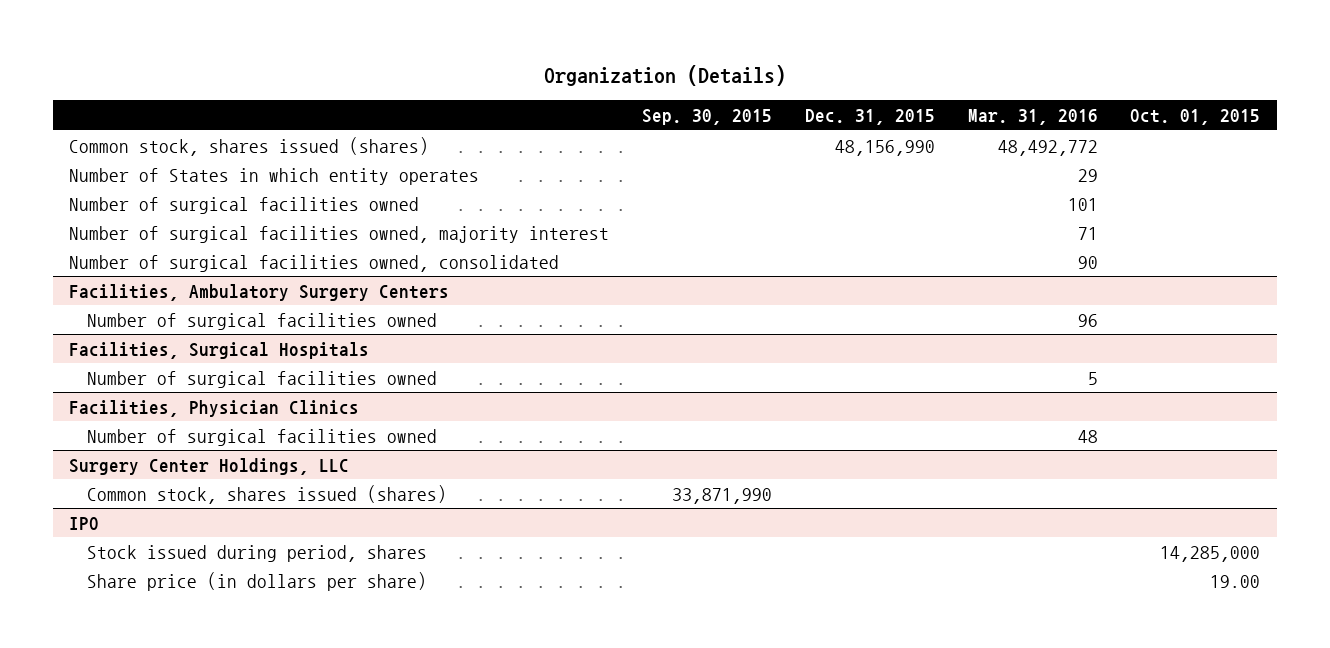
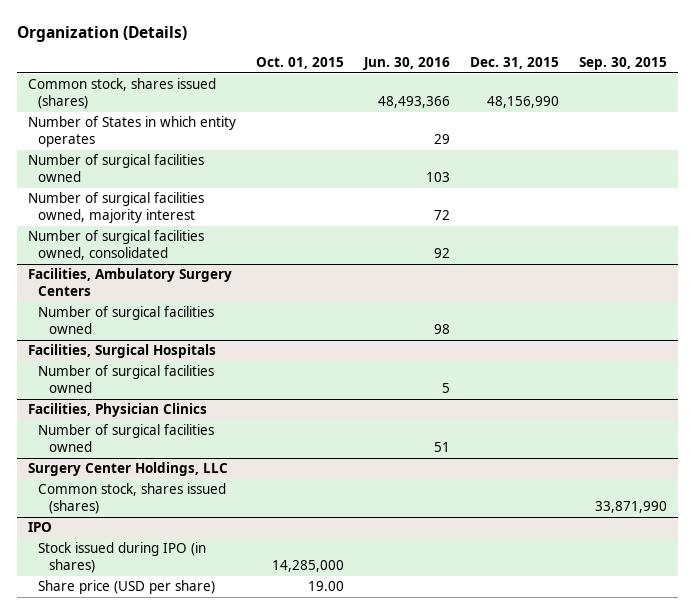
- | Sep. 30, 2015 | Dec. 31, 2015 | Mar. 31, 2016 | Oct. 01, 2015
+ | Oct. 01, 2015 | Jun. 30, 2016 | Dec. 31, 2015 | Sep. 30, 2015
@ IPO
- Stock issued during period, shares | | | | 14,285,000
- Share price (in dollars per share) | | | | 19.00
+ Stock issued during IPO (in shares) | 14,285,000 | | |
+ Share price (USD per share) | 19.00 | | |

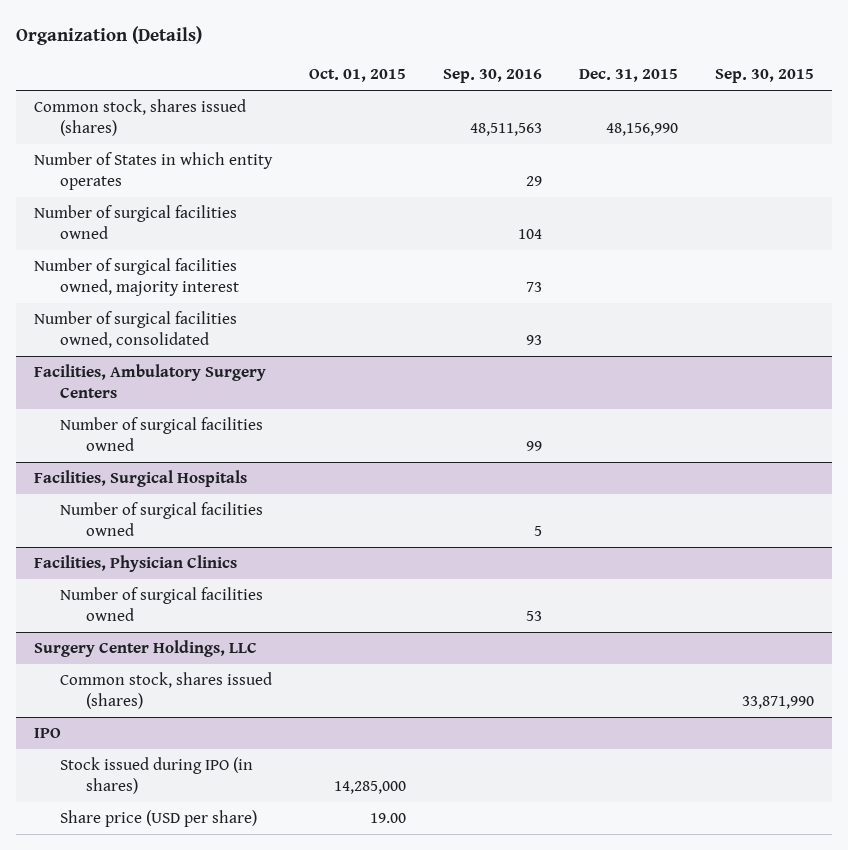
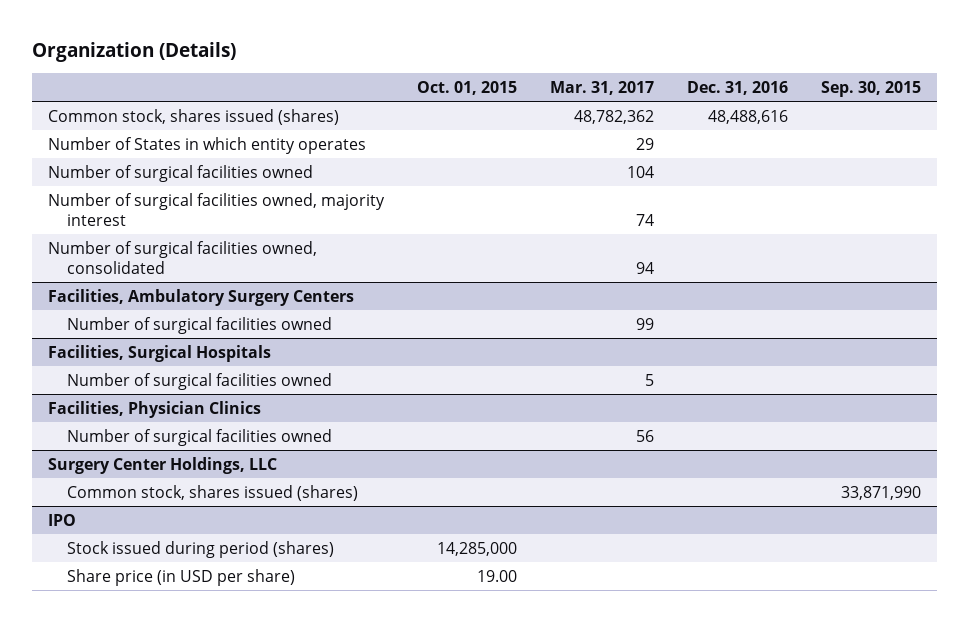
- | Oct. 01, 2015 | Sep. 30, 2016 | Dec. 31, 2015 | Sep. 30, 2015
+ | Oct. 01, 2015 | Mar. 31, 2017 | Dec. 31, 2016 | Sep. 30, 2015
@ IPO
- Stock issued during IPO (in shares) | 14,285,000 | | |
- Share price (USD per share) | 19.00 | | |
+ Stock issued during period (shares) | 14,285,000 | | |
+ Share price (in USD per share) | 19.00 | | |

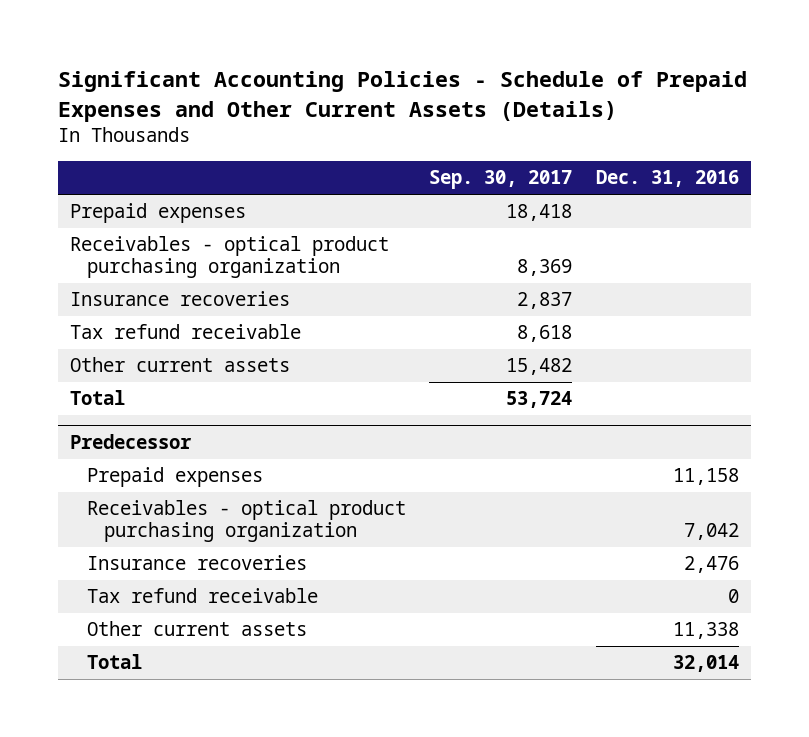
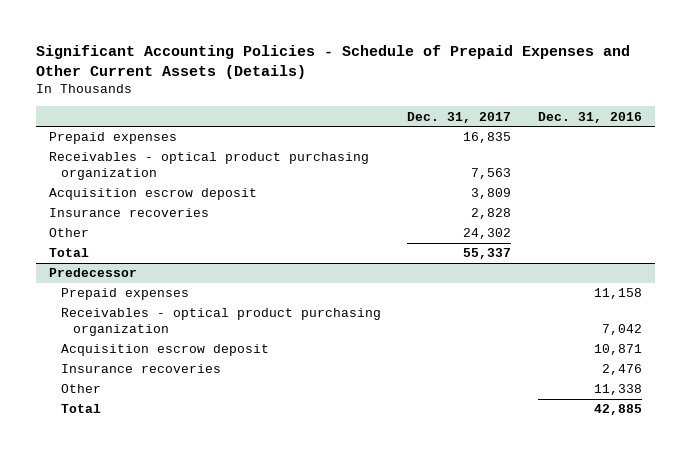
- | Sep. 30, 2017 | Dec. 31, 2016
+ | Dec. 31, 2017 | Dec. 31, 2016
+ Acquisition escrow deposit | 3,809 |
- Tax refund receivable | 8,618 |
- Other current assets | 15,482 |
+ Other | 24,302 |
@ Predecessor
+ Acquisition escrow deposit | | 10,871
- Tax refund receivable | | 0
- Other current assets | | 11,338
- Total | | 32,014
+ Other | | 11,338
+ Total | | 42,885

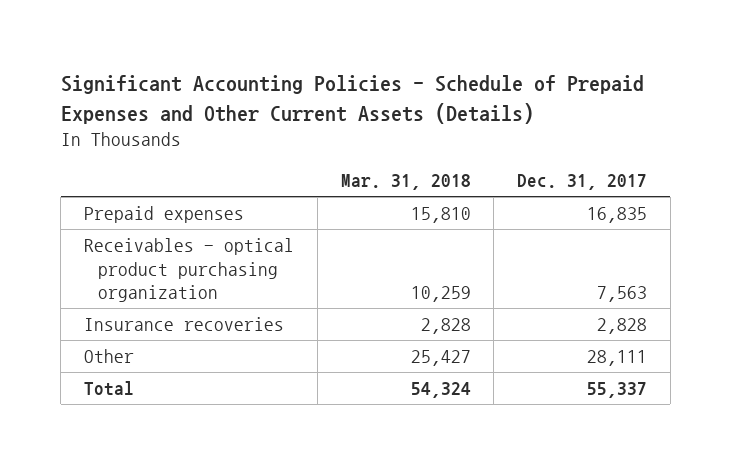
- | Dec. 31, 2017 | Dec. 31, 2016
+ | Mar. 31, 2018 | Dec. 31, 2017
- Acquisition escrow deposit | 3,809 |
- Other | 24,302 |
+ Other | 25,427 | 28,111
- Predecessor
- Prepaid expenses | | 11,158
- Receivables - optical product purchasing organization | | 7,042
- Acquisition escrow deposit | | 10,871
- Insurance recoveries | | 2,476
- Other | | 11,338
- Total | | 42,885

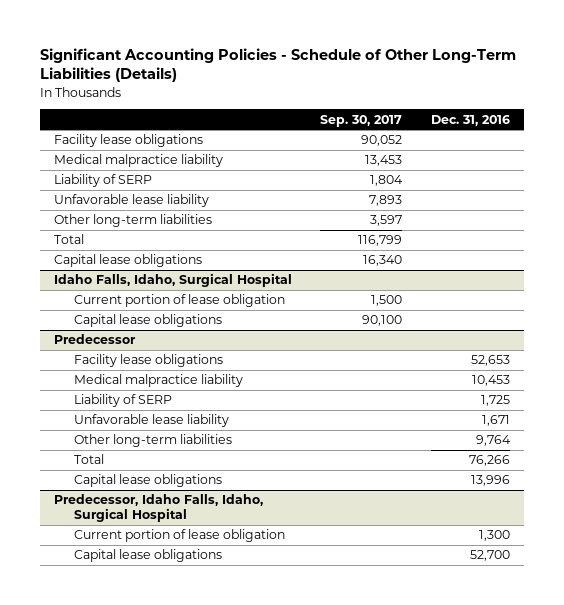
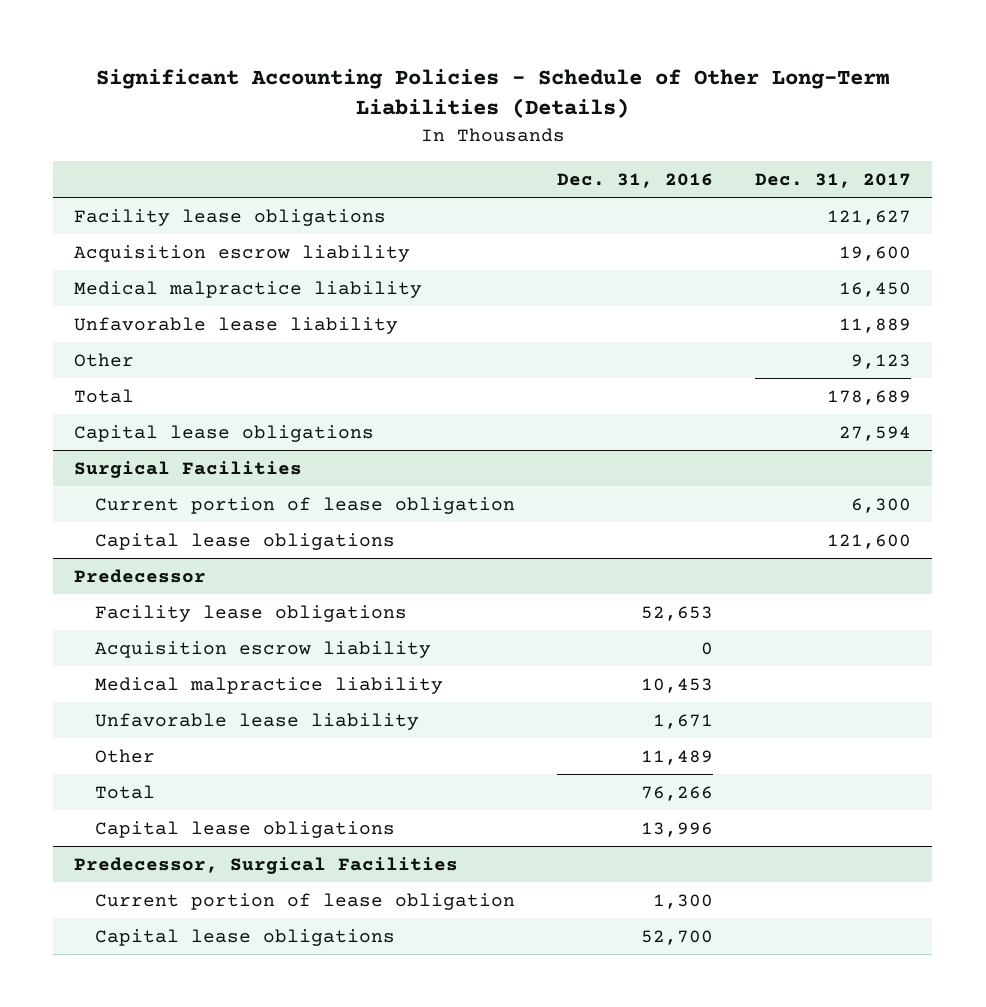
- | Sep. 30, 2017 | Dec. 31, 2016
+ | Dec. 31, 2016 | Dec. 31, 2017
+ Acquisition escrow liability | | 19,600
- Liability of SERP | 1,804 |
- Other long-term liabilities | 3,597 |
+ Other | | 9,123
- Idaho Falls, Idaho, Surgical Hospital
- Current portion of lease obligation | 1,500 |
- Capital lease obligations | 90,100 |
+ Surgical Facilities
+ Current portion of lease obligation | | 6,300
+ Capital lease obligations | | 121,600
@ Predecessor
+ Acquisition escrow liability | 0 |
- Liability of SERP | | 1,725
- Other long-term liabilities | | 9,764
+ Other | 11,489 |
- Predecessor, Idaho Falls, Idaho, Surgical Hospital
+ Predecessor, Surgical Facilities

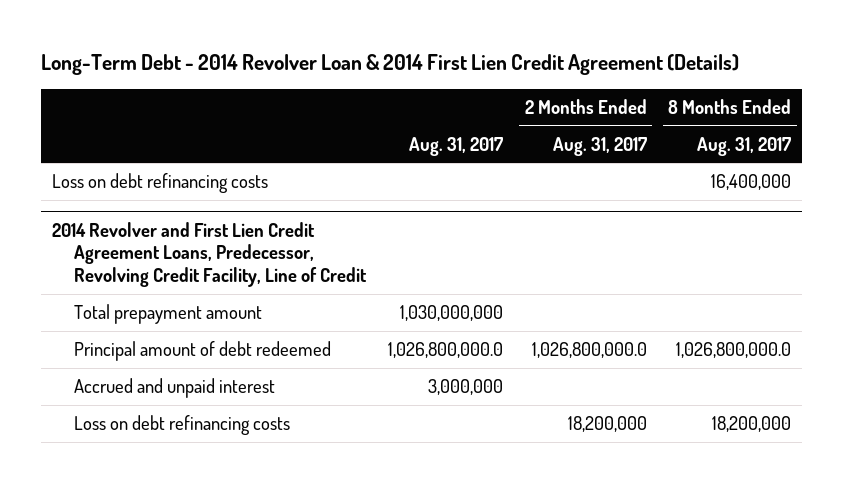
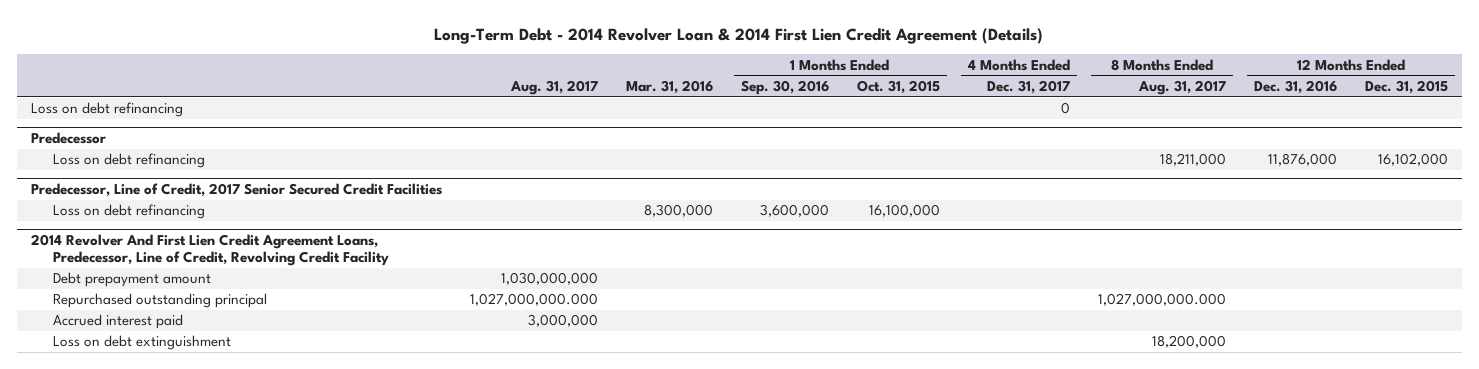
- | Aug. 31, 2017 | 2 Months Ended Aug. 31, 2017 | 8 Months Ended Aug. 31, 2017
+ | Aug. 31, 2017 | Mar. 31, 2016 | 1 Months Ended Sep. 30, 2016 | 1 Months Ended Oct. 31, 2015 | 4 Months Ended Dec. 31, 2017 | 8 Months Ended Aug. 31, 2017 | 12 Months Ended Dec. 31, 2016 | 12 Months Ended Dec. 31, 2015
- Loss on debt refinancing costs | | | 16,400,000
- 2014 Revolver and First Lien Credit Agreement Loans, Predecessor, Revolving Credit Facility, Line of Credit
- Total prepayment amount | 1,030,000,000 | |
- Principal amount of debt redeemed | 1,026,800,000.0 | 1,026,800,000.0 | 1,026,800,000.0
- Accrued and unpaid interest | 3,000,000 | |
- Loss on debt refinancing costs | | 18,200,000 | 18,200,000
+ Loss on debt refinancing | | | | | 0 | | |
+ Predecessor
+ Loss on debt refinancing | | | | | | 18,211,000 | 11,876,000 | 16,102,000
+ Predecessor, Line of Credit, 2017 Senior Secured Credit Facilities
+ Loss on debt refinancing | | 8,300,000 | 3,600,000 | 16,100,000 | | | |
+ 2014 Revolver And First Lien Credit Agreement Loans, Predecessor, Line of Credit, Revolving Credit Facility
+ Debt prepayment amount | 1,030,000,000 | | | | | | |
+ Repurchased outstanding principal | 1,027,000,000.000 | | | | | 1,027,000,000.000 | |
+ Accrued interest paid | 3,000,000 | | | | | | |
+ Loss on debt extinguishment | | | | | | 18,200,000 | |

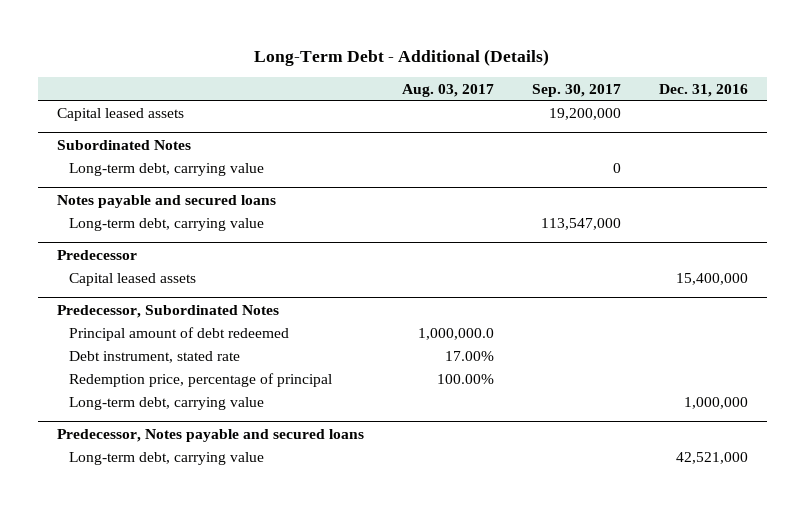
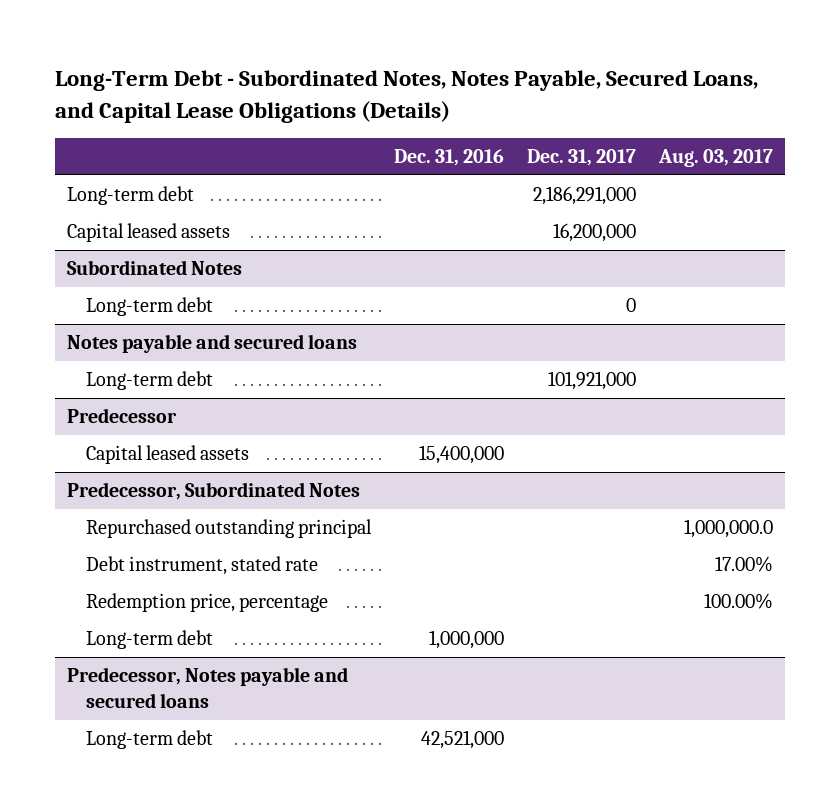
- Long-Term Debt - Additional (Details)
+ Long-Term Debt - Subordinated Notes, Notes Payable, Secured Loans, and Capital Lease Obligations (Details)
- | Aug. 03, 2017 | Sep. 30, 2017 | Dec. 31, 2016
+ | Dec. 31, 2016 | Dec. 31, 2017 | Aug. 03, 2017
+ Long-term debt | | 2,186,291,000 |
@ Subordinated Notes
- Long-term debt, carrying value | | 0 |
+ Long-term debt | | 0 |
@ Notes payable and secured loans
- Long-term debt, carrying value | | 113,547,000 |
+ Long-term debt | | 101,921,000 |
@ Predecessor, Subordinated Notes
- Principal amount of debt redeemed | 1,000,000.0 | |
+ Repurchased outstanding principal | | | 1,000,000.0
- Redemption price, percentage of principal | 100.00% | |
- Long-term debt, carrying value | | | 1,000,000
+ Redemption price, percentage | | | 100.00%
+ Long-term debt | 1,000,000 | |
@ Predecessor, Notes payable and secured loans
- Long-term debt, carrying value | | | 42,521,000
+ Long-term debt | 42,521,000 | |

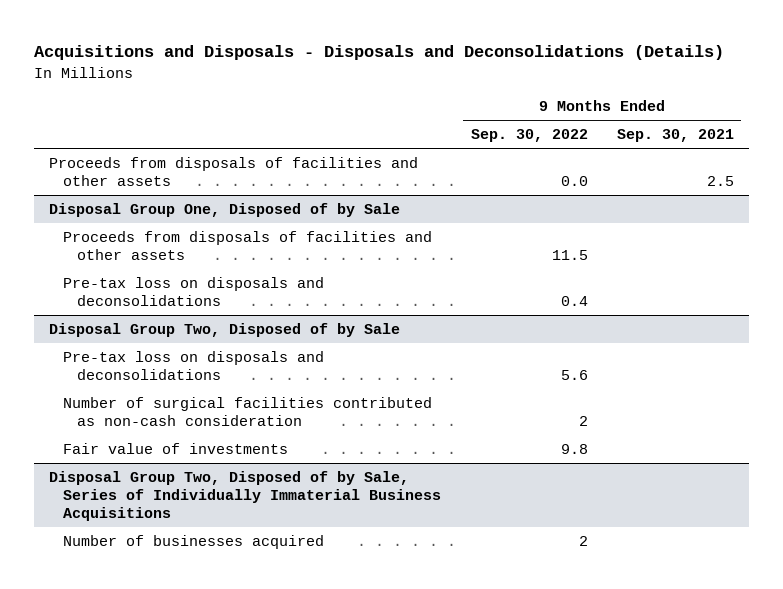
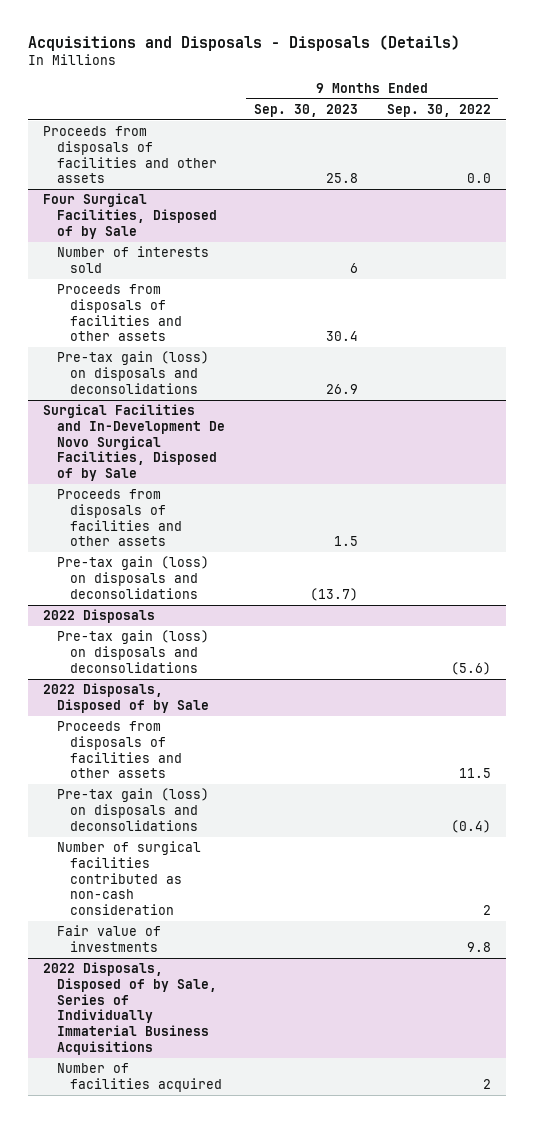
- Acquisitions and Disposals - Disposals and Deconsolidations (Details)
+ Acquisitions and Disposals - Disposals (Details)
- | 9 Months Ended Sep. 30, 2022 | 9 Months Ended Sep. 30, 2021
+ | 9 Months Ended Sep. 30, 2023 | 9 Months Ended Sep. 30, 2022
- Disposal Group One, Disposed of by Sale
+ Four Surgical Facilities, Disposed of by Sale
+ Number of interests sold | 6 |
+ Proceeds from disposals of facilities and other assets | 30.4 |
+ Pre-tax gain (loss) on disposals and deconsolidations | 26.9 |
+ Surgical Facilities and In-Development De Novo Surgical Facilities, Disposed of by Sale
+ Proceeds from disposals of facilities and other assets | 1.5 |
+ Pre-tax gain (loss) on disposals and deconsolidations | (13.7) |
+ 2022 Disposals
+ Pre-tax gain (loss) on disposals and deconsolidations | | (5.6)
+ 2022 Disposals, Disposed of by Sale
- Pre-tax loss on disposals and deconsolidations | 0.4 |
- Disposal Group Two, Disposed of by Sale
- Pre-tax loss on disposals and deconsolidations | 5.6 |
- Number of surgical facilities contributed as non-cash consideration | 2 |
- Fair value of investments | 9.8 |
- Disposal Group Two, Disposed of by Sale, Series of Individually Immaterial Business Acquisitions
- Number of businesses acquired | 2 |
+ Pre-tax gain (loss) on disposals and deconsolidations | | (0.4)
+ Number of surgical facilities contributed as non-cash consideration | | 2
+ Fair value of investments | | 9.8
+ 2022 Disposals, Disposed of by Sale, Series of Individually Immaterial Business Acquisitions
+ Number of facilities acquired | | 2

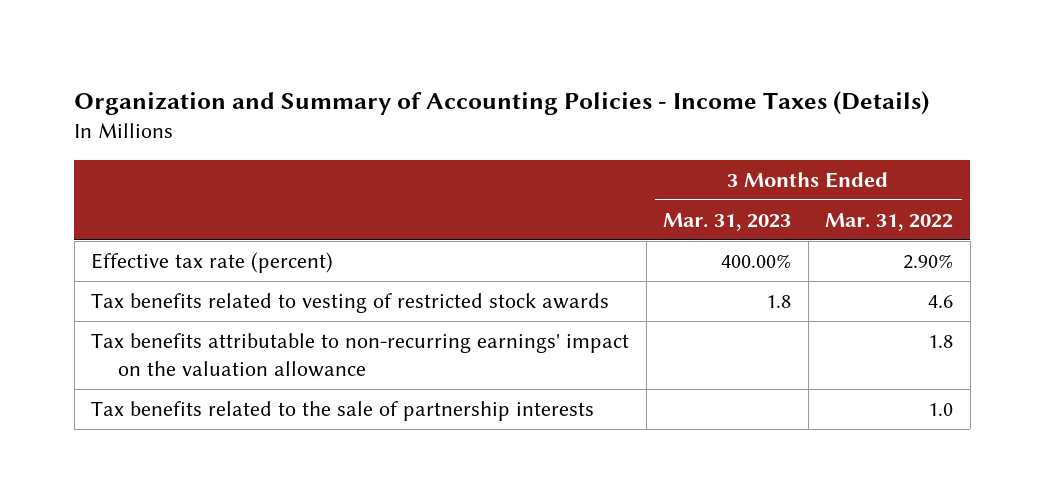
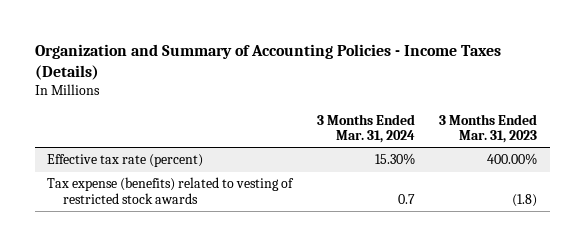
- | 3 Months Ended Mar. 31, 2023 | 3 Months Ended Mar. 31, 2022
+ | 3 Months Ended Mar. 31, 2024 | 3 Months Ended Mar. 31, 2023
- Tax benefits related to vesting of restricted stock awards | 1.8 | 4.6
- Tax benefits attributable to non-recurring earnings' impact on the valuation allowance | | 1.8
- Tax benefits related to the sale of partnership interests | | 1.0
+ Tax expense (benefits) related to vesting of restricted stock awards | 0.7 | (1.8)

